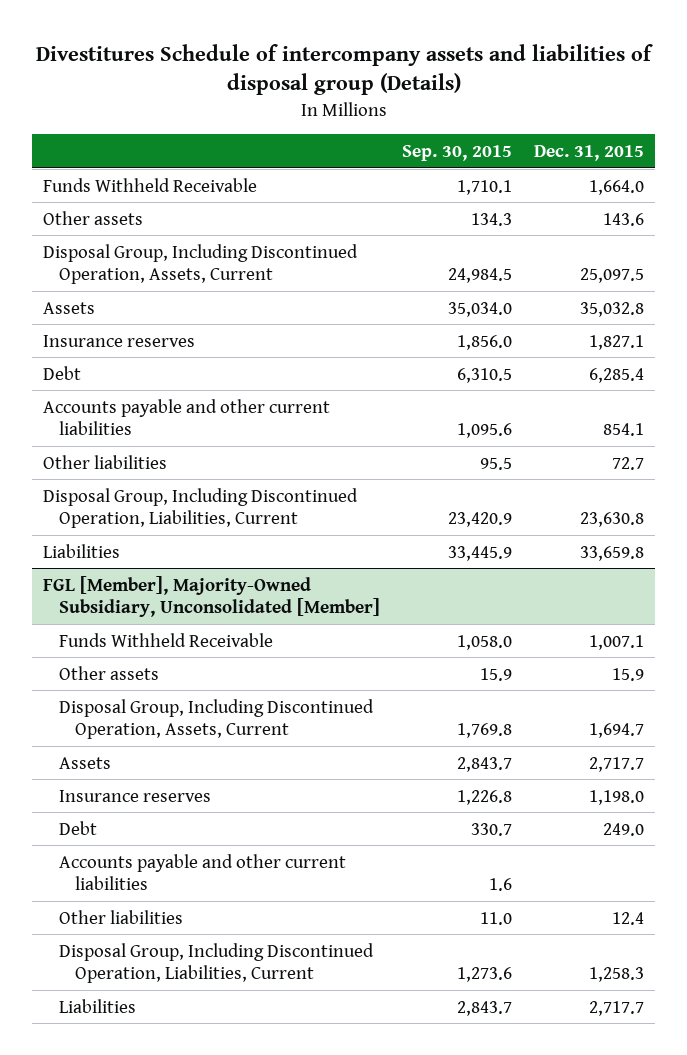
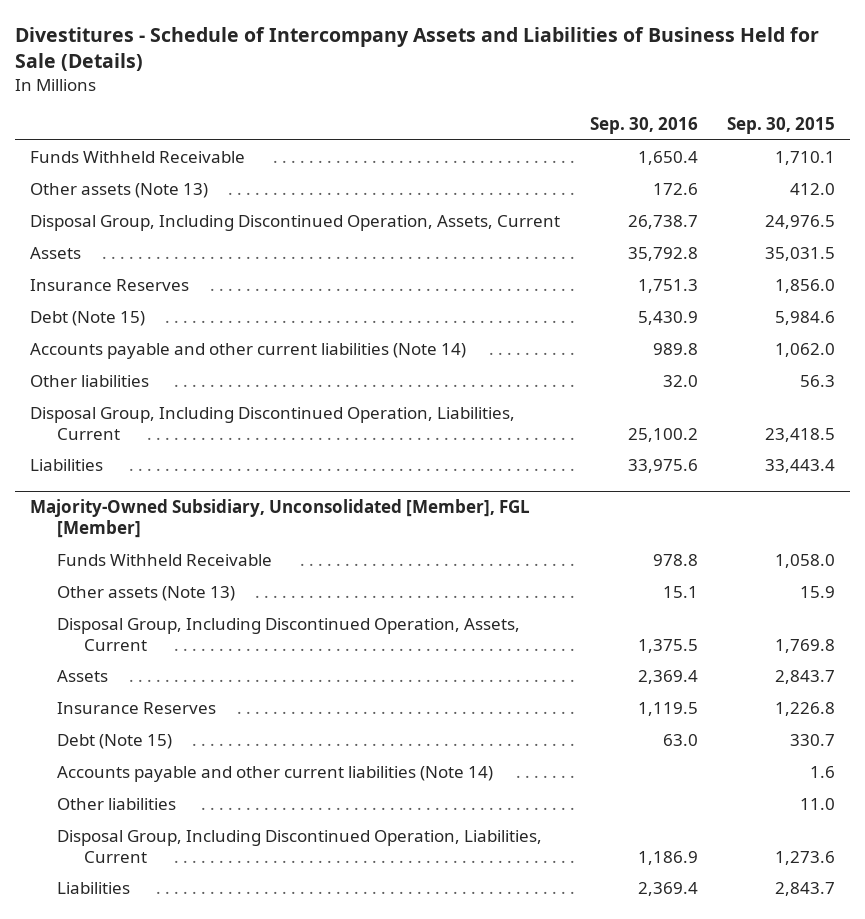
- Divestitures Schedule of intercompany assets and liabilities of disposal group (Details)
+ Divestitures - Schedule of Intercompany Assets and Liabilities of Business Held for Sale (Details)
- | Sep. 30, 2015 | Dec. 31, 2015
+ | Sep. 30, 2016 | Sep. 30, 2015
- Other assets | 134.3 | 143.6
- Disposal Group, Including Discontinued Operation, Assets, Current | 24,984.5 | 25,097.5
- Assets | 35,034.0 | 35,032.8
- Insurance reserves | 1,856.0 | 1,827.1
- Debt | 6,310.5 | 6,285.4
- Accounts payable and other current liabilities | 1,095.6 | 854.1
- Other liabilities | 95.5 | 72.7
- Disposal Group, Including Discontinued Operation, Liabilities, Current | 23,420.9 | 23,630.8
- Liabilities | 33,445.9 | 33,659.8
- FGL [Member], Majority-Owned Subsidiary, Unconsolidated [Member]
+ Other assets (Note 13) | 172.6 | 412.0
+ Disposal Group, Including Discontinued Operation, Assets, Current | 26,738.7 | 24,976.5
+ Assets | 35,792.8 | 35,031.5
+ Insurance Reserves | 1,751.3 | 1,856.0
+ Debt (Note 15) | 5,430.9 | 5,984.6
+ Accounts payable and other current liabilities (Note 14) | 989.8 | 1,062.0
+ Other liabilities | 32.0 | 56.3
+ Disposal Group, Including Discontinued Operation, Liabilities, Current | 25,100.2 | 23,418.5
+ Liabilities | 33,975.6 | 33,443.4
+ Majority-Owned Subsidiary, Unconsolidated [Member], FGL [Member]
- Other assets | 15.9 | 15.9
+ Other assets (Note 13) | 15.1 | 15.9
- Insurance reserves | 1,226.8 | 1,198.0
- Debt | 330.7 | 249.0
- Accounts payable and other current liabilities | 1.6 |
+ Insurance Reserves | 1,119.5 | 1,226.8
+ Debt (Note 15) | 63.0 | 330.7
+ Accounts payable and other current liabilities (Note 14) | | 1.6

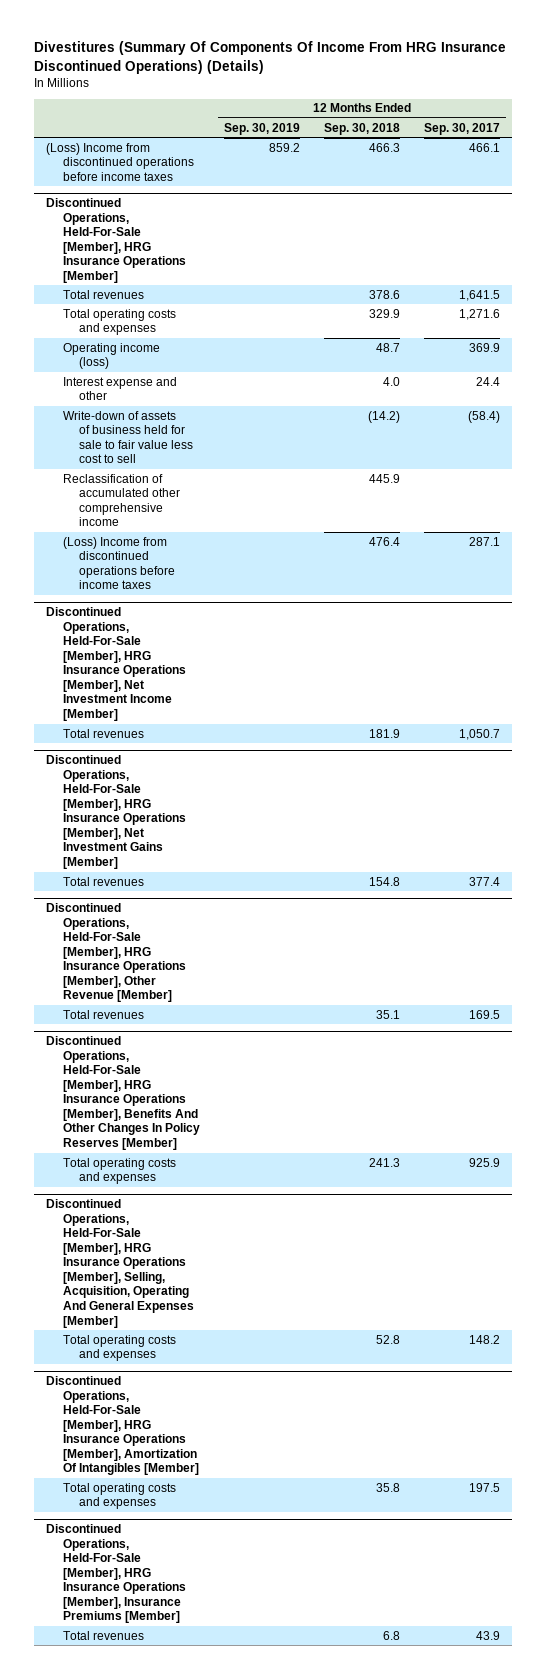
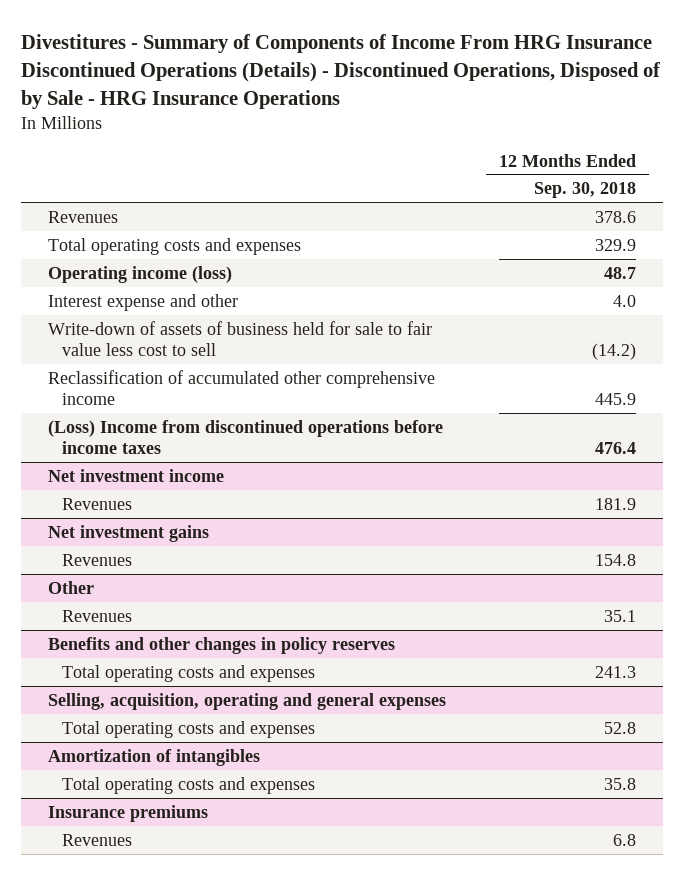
- Divestitures (Summary Of Components Of Income From HRG Insurance Discontinued Operations) (Details)
+ Divestitures - Summary of Components of Income From HRG Insurance Discontinued Operations (Details) - Discontinued Operations, Disposed of by Sale - HRG Insurance Operations
- | 12 Months Ended Sep. 30, 2019 | 12 Months Ended Sep. 30, 2018 | 12 Months Ended Sep. 30, 2017
+ | 12 Months Ended Sep. 30, 2018
- (Loss) Income from discontinued operations before income taxes | 859.2 | 466.3 | 466.1
- Discontinued Operations, Held-For-Sale [Member], HRG Insurance Operations [Member]
- Total revenues | | 378.6 | 1,641.5
+ Revenues | 378.6
- Discontinued Operations, Held-For-Sale [Member], HRG Insurance Operations [Member], Net Investment Income [Member]
- Total revenues | | 181.9 | 1,050.7
- Discontinued Operations, Held-For-Sale [Member], HRG Insurance Operations [Member], Net Investment Gains [Member]
- Total revenues | | 154.8 | 377.4
- Discontinued Operations, Held-For-Sale [Member], HRG Insurance Operations [Member], Other Revenue [Member]
- Total revenues | | 35.1 | 169.5
- Discontinued Operations, Held-For-Sale [Member], HRG Insurance Operations [Member], Benefits And Other Changes In Policy Reserves [Member]
+ Net investment income
+ Revenues | 181.9
+ Net investment gains
+ Revenues | 154.8
+ Other
+ Revenues | 35.1
+ Benefits and other changes in policy reserves
- Discontinued Operations, Held-For-Sale [Member], HRG Insurance Operations [Member], Selling, Acquisition, Operating And General Expenses [Member]
+ Selling, acquisition, operating and general expenses
- Discontinued Operations, Held-For-Sale [Member], HRG Insurance Operations [Member], Amortization Of Intangibles [Member]
+ Amortization of intangibles
- Discontinued Operations, Held-For-Sale [Member], HRG Insurance Operations [Member], Insurance Premiums [Member]
- Total revenues | | 6.8 | 43.9
+ Insurance premiums
+ Revenues | 6.8

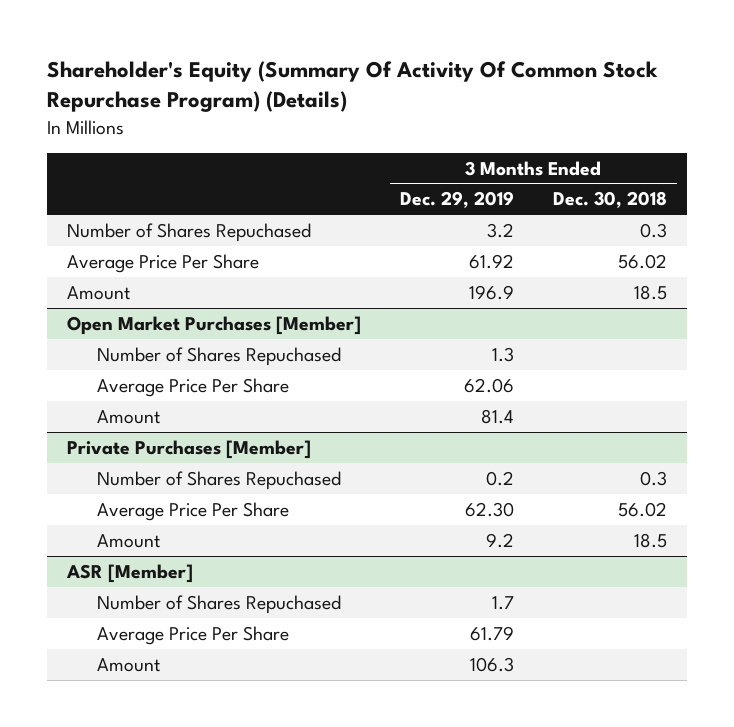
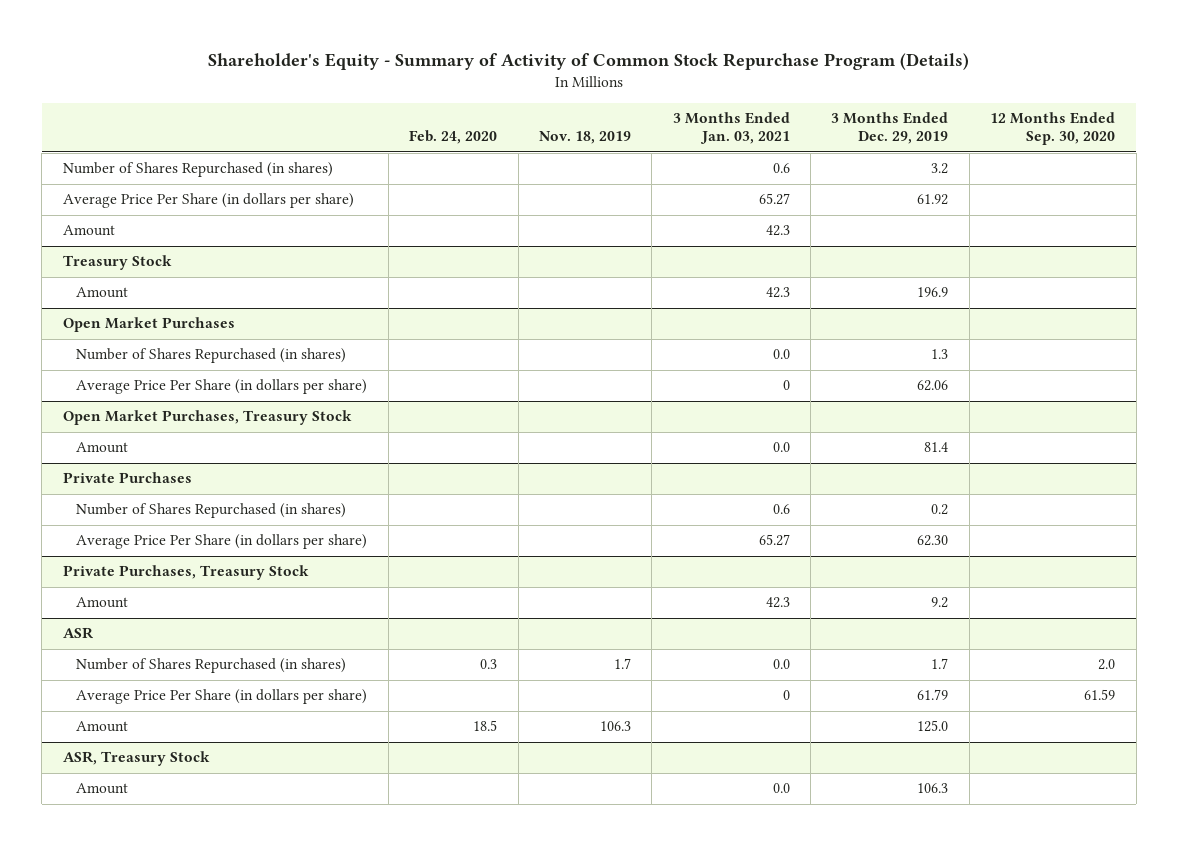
- Shareholder's Equity (Summary Of Activity Of Common Stock Repurchase Program) (Details)
+ Shareholder's Equity - Summary of Activity of Common Stock Repurchase Program (Details)
- | 3 Months Ended Dec. 29, 2019 | 3 Months Ended Dec. 30, 2018
+ | Feb. 24, 2020 | Nov. 18, 2019 | 3 Months Ended Jan. 03, 2021 | 3 Months Ended Dec. 29, 2019 | 12 Months Ended Sep. 30, 2020
- Number of Shares Repuchased | 3.2 | 0.3
- Average Price Per Share | 61.92 | 56.02
+ Number of Shares Repurchased (in shares) | | | 0.6 | 3.2 |
+ Average Price Per Share (in dollars per share) | | | 65.27 | 61.92 |
+ Amount | | | 42.3 | |
+ Treasury Stock
- Open Market Purchases [Member]
- Number of Shares Repuchased | 1.3 |
- Average Price Per Share | 62.06 |
+ Open Market Purchases
+ Number of Shares Repurchased (in shares) | | | 0.0 | 1.3 |
+ Average Price Per Share (in dollars per share) | | | 0 | 62.06 |
+ Open Market Purchases, Treasury Stock
- Private Purchases [Member]
- Number of Shares Repuchased | 0.2 | 0.3
- Average Price Per Share | 62.30 | 56.02
+ Private Purchases
+ Number of Shares Repurchased (in shares) | | | 0.6 | 0.2 |
+ Average Price Per Share (in dollars per share) | | | 65.27 | 62.30 |
+ Private Purchases, Treasury Stock
- ASR [Member]
- Number of Shares Repuchased | 1.7 |
- Average Price Per Share | 61.79 |
+ ASR
+ Number of Shares Repurchased (in shares) | 0.3 | 1.7 | 0.0 | 1.7 | 2.0
+ Average Price Per Share (in dollars per share) | | | 0 | 61.79 | 61.59
+ Amount | 18.5 | 106.3 | | 125.0 |
+ ASR, Treasury Stock

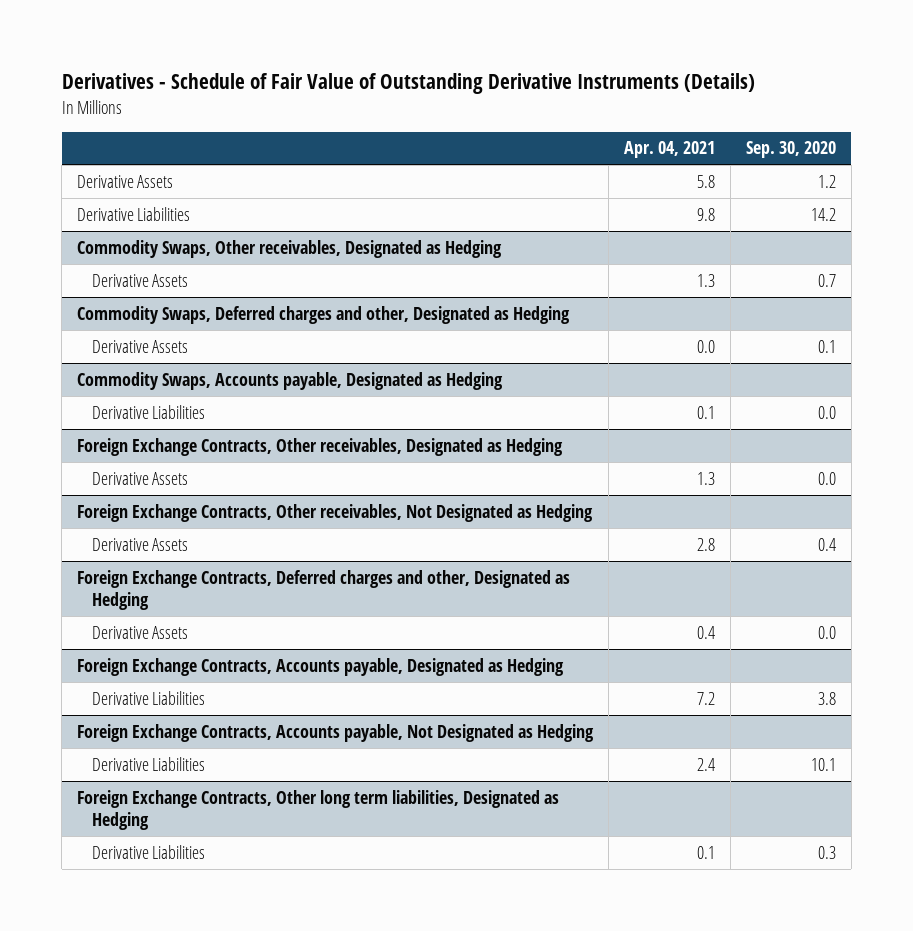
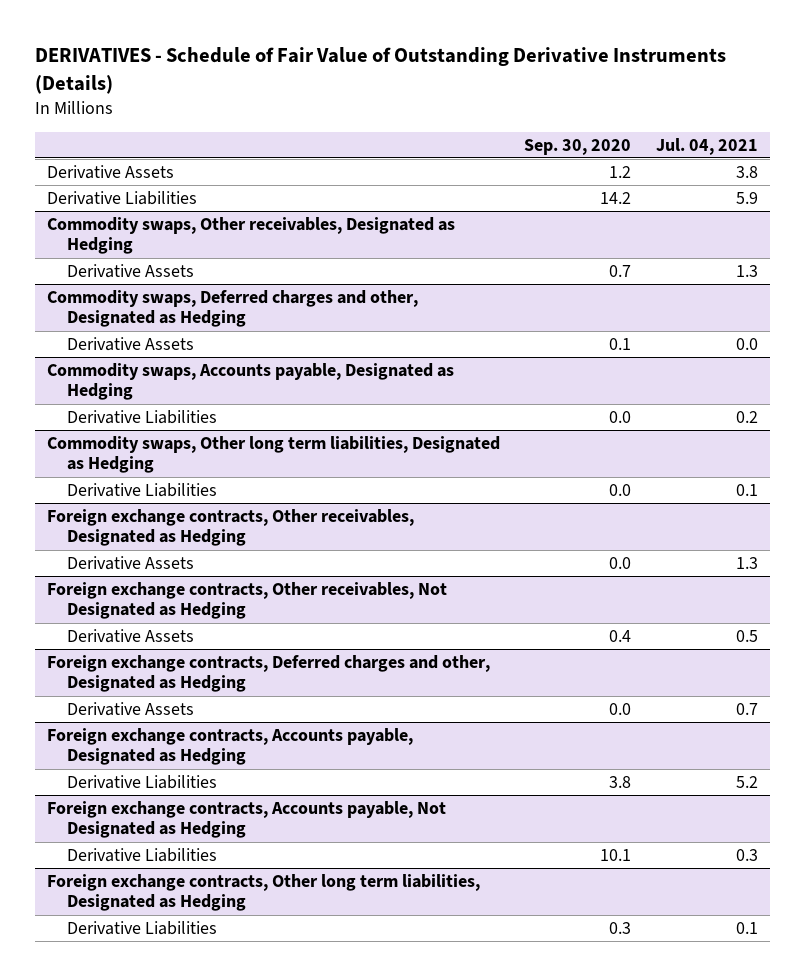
- Derivatives - Schedule of Fair Value of Outstanding Derivative Instruments (Details)
+ DERIVATIVES - Schedule of Fair Value of Outstanding Derivative Instruments (Details)
- | Apr. 04, 2021 | Sep. 30, 2020
+ | Sep. 30, 2020 | Jul. 04, 2021
- Commodity Swaps, Other receivables, Designated as Hedging
+ Commodity swaps, Other receivables, Designated as Hedging
- Commodity Swaps, Deferred charges and other, Designated as Hedging
+ Commodity swaps, Deferred charges and other, Designated as Hedging
- Commodity Swaps, Accounts payable, Designated as Hedging
+ Commodity swaps, Accounts payable, Designated as Hedging
- Foreign Exchange Contracts, Other receivables, Designated as Hedging
+ Commodity swaps, Other long term liabilities, Designated as Hedging
+ Derivative Liabilities | 0.0 | 0.1
+ Foreign exchange contracts, Other receivables, Designated as Hedging
- Foreign Exchange Contracts, Other receivables, Not Designated as Hedging
+ Foreign exchange contracts, Other receivables, Not Designated as Hedging
- Foreign Exchange Contracts, Deferred charges and other, Designated as Hedging
+ Foreign exchange contracts, Deferred charges and other, Designated as Hedging
- Foreign Exchange Contracts, Accounts payable, Designated as Hedging
+ Foreign exchange contracts, Accounts payable, Designated as Hedging
- Foreign Exchange Contracts, Accounts payable, Not Designated as Hedging
+ Foreign exchange contracts, Accounts payable, Not Designated as Hedging
- Foreign Exchange Contracts, Other long term liabilities, Designated as Hedging
+ Foreign exchange contracts, Other long term liabilities, Designated as Hedging

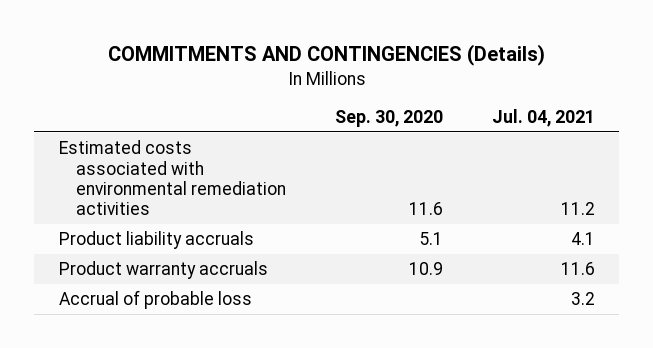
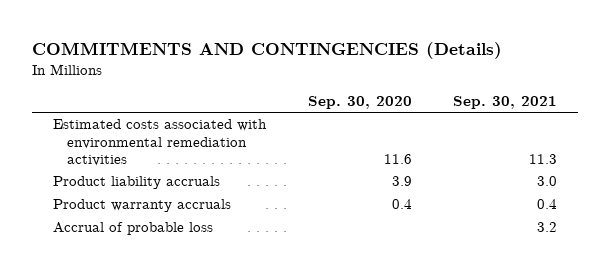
- | Sep. 30, 2020 | Jul. 04, 2021
+ | Sep. 30, 2020 | Sep. 30, 2021
- Product liability accruals | 5.1 | 4.1
- Product warranty accruals | 10.9 | 11.6
+ Product liability accruals | 3.9 | 3.0
+ Product warranty accruals | 0.4 | 0.4

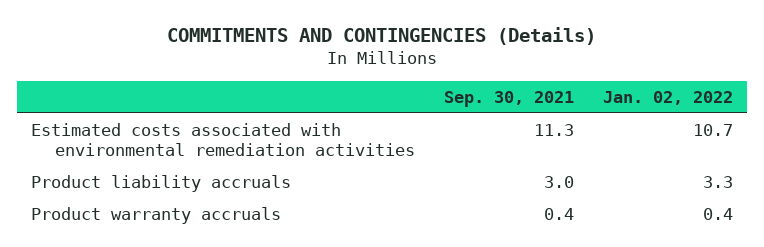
- | Sep. 30, 2020 | Sep. 30, 2021
+ | Sep. 30, 2021 | Jan. 02, 2022
- Accrual of probable loss | | 3.2

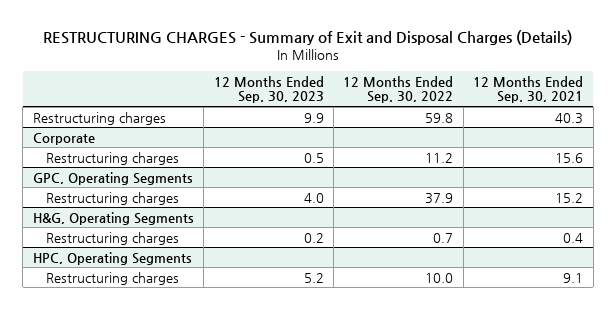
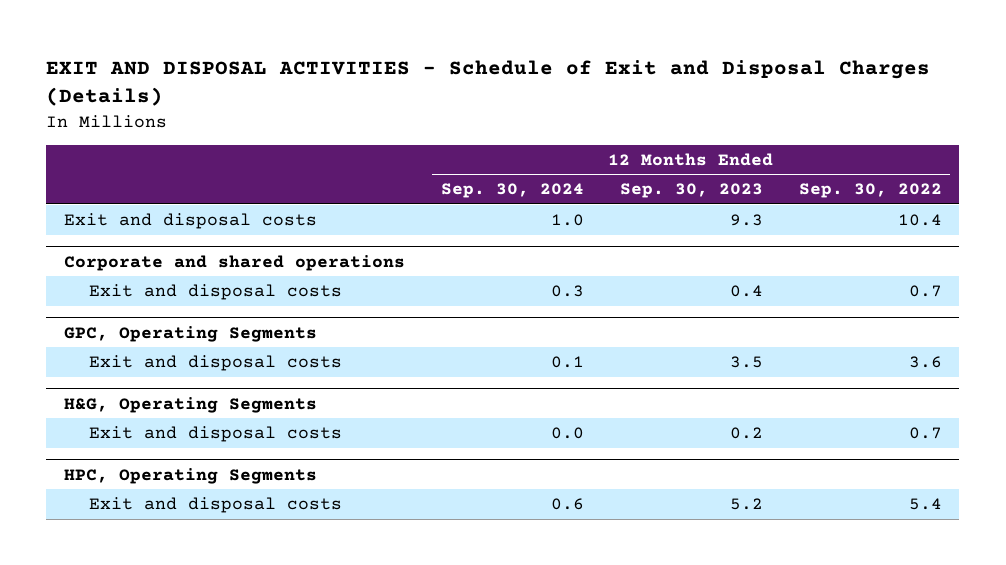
- RESTRUCTURING CHARGES - Summary of Exit and Disposal Charges (Details)
+ EXIT AND DISPOSAL ACTIVITIES - Schedule of Exit and Disposal Charges (Details)
- | 12 Months Ended Sep. 30, 2023 | 12 Months Ended Sep. 30, 2022 | 12 Months Ended Sep. 30, 2021
+ | 12 Months Ended Sep. 30, 2024 | 12 Months Ended Sep. 30, 2023 | 12 Months Ended Sep. 30, 2022
- Restructuring charges | 9.9 | 59.8 | 40.3
- Corporate
- Restructuring charges | 0.5 | 11.2 | 15.6
+ Exit and disposal costs | 1.0 | 9.3 | 10.4
+ Corporate and shared operations
+ Exit and disposal costs | 0.3 | 0.4 | 0.7
@ GPC, Operating Segments
- Restructuring charges | 4.0 | 37.9 | 15.2
+ Exit and disposal costs | 0.1 | 3.5 | 3.6
@ H&G, Operating Segments
- Restructuring charges | 0.2 | 0.7 | 0.4
+ Exit and disposal costs | 0.0 | 0.2 | 0.7
@ HPC, Operating Segments
- Restructuring charges | 5.2 | 10.0 | 9.1
+ Exit and disposal costs | 0.6 | 5.2 | 5.4

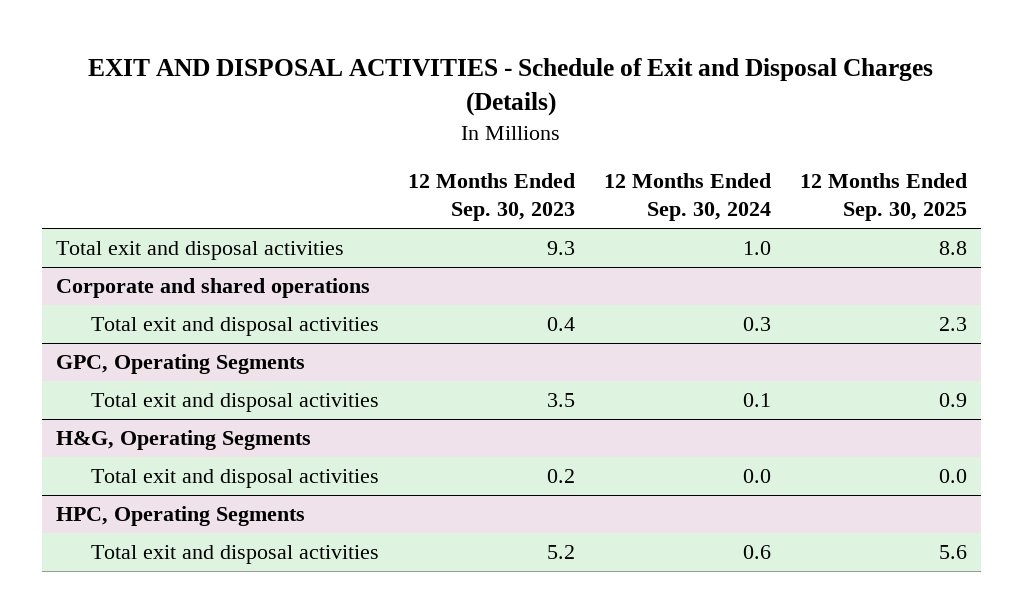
- | 12 Months Ended Sep. 30, 2024 | 12 Months Ended Sep. 30, 2023 | 12 Months Ended Sep. 30, 2022
+ | 12 Months Ended Sep. 30, 2023 | 12 Months Ended Sep. 30, 2024 | 12 Months Ended Sep. 30, 2025
- Exit and disposal costs | 1.0 | 9.3 | 10.4
+ Total exit and disposal activities | 9.3 | 1.0 | 8.8
@ Corporate and shared operations
- Exit and disposal costs | 0.3 | 0.4 | 0.7
+ Total exit and disposal activities | 0.4 | 0.3 | 2.3
@ GPC, Operating Segments
- Exit and disposal costs | 0.1 | 3.5 | 3.6
+ Total exit and disposal activities | 3.5 | 0.1 | 0.9
@ H&G, Operating Segments
- Exit and disposal costs | 0.0 | 0.2 | 0.7
+ Total exit and disposal activities | 0.2 | 0.0 | 0.0
@ HPC, Operating Segments
- Exit and disposal costs | 0.6 | 5.2 | 5.4
+ Total exit and disposal activities | 5.2 | 0.6 | 5.6

